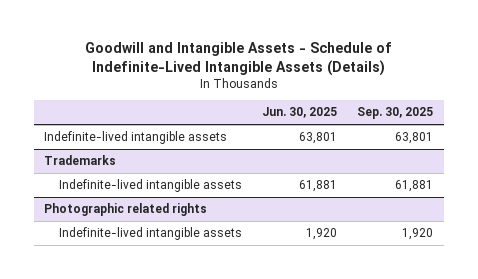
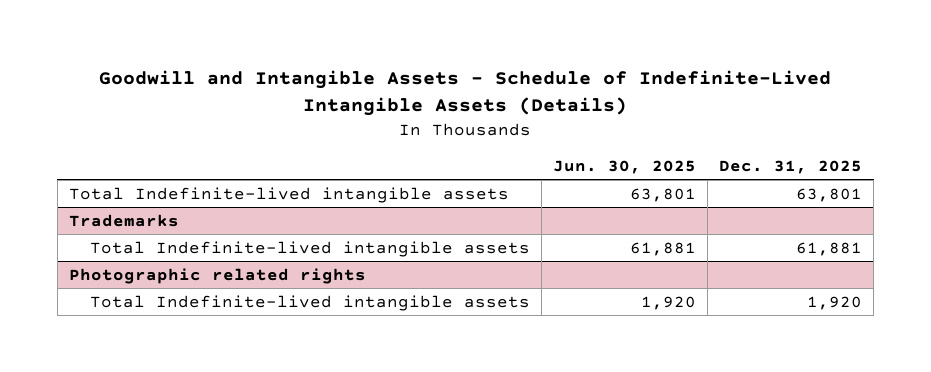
- | Jun. 30, 2025 | Sep. 30, 2025
+ | Jun. 30, 2025 | Dec. 31, 2025
- Indefinite-lived intangible assets | 63,801 | 63,801
+ Total Indefinite-lived intangible assets | 63,801 | 63,801
@ Trademarks
- Indefinite-lived intangible assets | 61,881 | 61,881
+ Total Indefinite-lived intangible assets | 61,881 | 61,881
@ Photographic related rights
- Indefinite-lived intangible assets | 1,920 | 1,920
+ Total Indefinite-lived intangible assets | 1,920 | 1,920

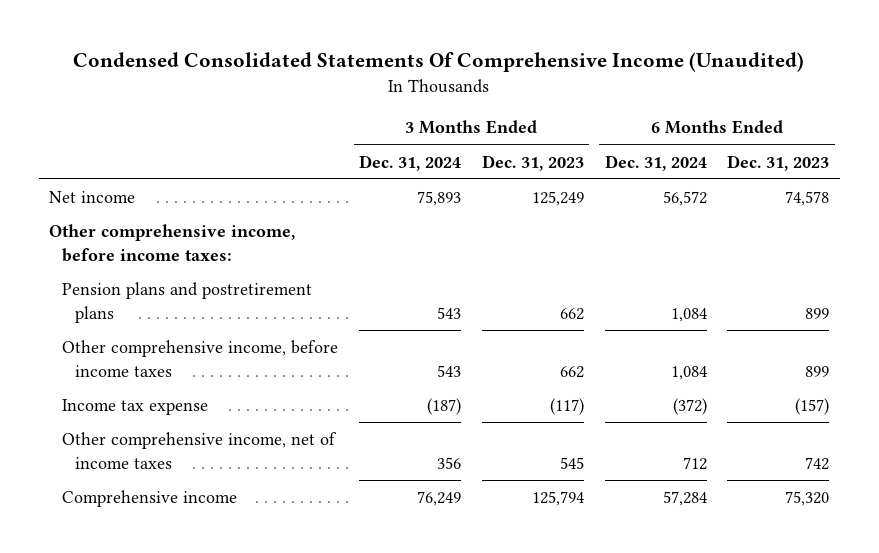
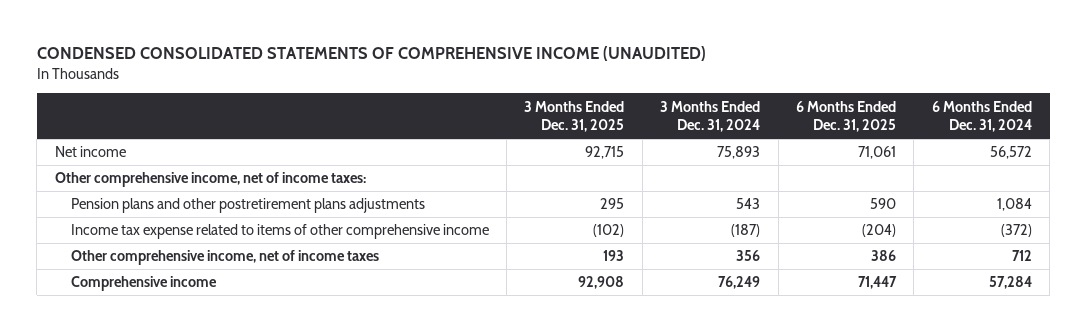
- Condensed Consolidated Statements Of Comprehensive Income (Unaudited)
+ CONDENSED CONSOLIDATED STATEMENTS OF COMPREHENSIVE INCOME (UNAUDITED)
- | 3 Months Ended Dec. 31, 2024 | 3 Months Ended Dec. 31, 2023 | 6 Months Ended Dec. 31, 2024 | 6 Months Ended Dec. 31, 2023
+ | 3 Months Ended Dec. 31, 2025 | 3 Months Ended Dec. 31, 2024 | 6 Months Ended Dec. 31, 2025 | 6 Months Ended Dec. 31, 2024
- Other comprehensive income, before income taxes:
- Pension plans and postretirement plans | 543 | 662 | 1,084 | 899
- Other comprehensive income, before income taxes | 543 | 662 | 1,084 | 899
- Income tax expense | (187) | (117) | (372) | (157)
+ Other comprehensive income, net of income taxes:
+ Pension plans and other postretirement plans adjustments | 295 | 543 | 590 | 1,084
+ Income tax expense related to items of other comprehensive income | (102) | (187) | (204) | (372)

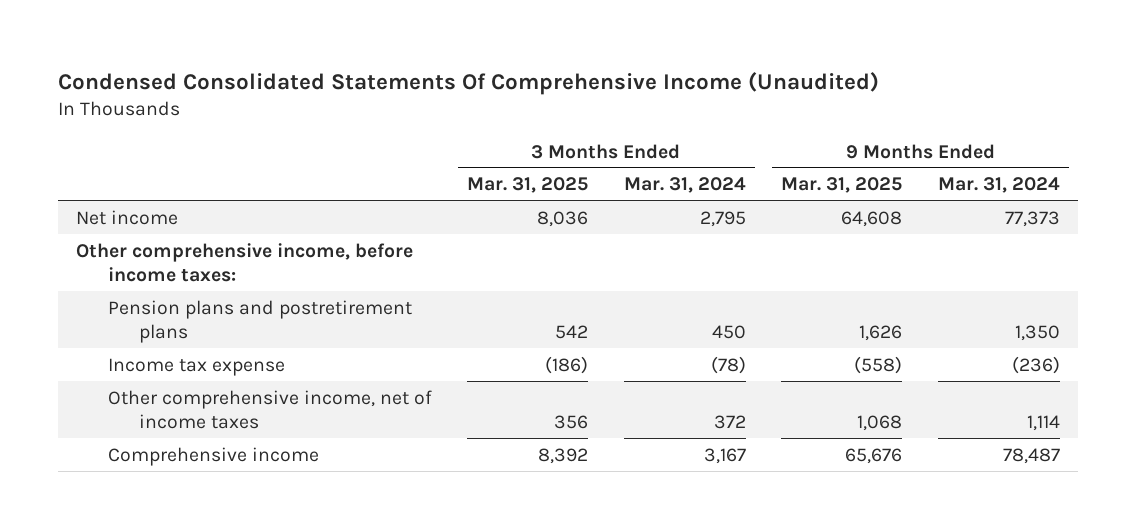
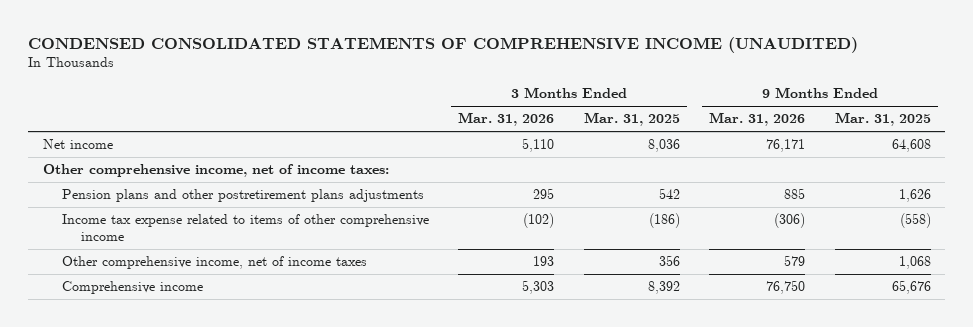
- Condensed Consolidated Statements Of Comprehensive Income (Unaudited)
+ CONDENSED CONSOLIDATED STATEMENTS OF COMPREHENSIVE INCOME (UNAUDITED)
- | 3 Months Ended Mar. 31, 2025 | 3 Months Ended Mar. 31, 2024 | 9 Months Ended Mar. 31, 2025 | 9 Months Ended Mar. 31, 2024
+ | 3 Months Ended Mar. 31, 2026 | 3 Months Ended Mar. 31, 2025 | 9 Months Ended Mar. 31, 2026 | 9 Months Ended Mar. 31, 2025
- Other comprehensive income, before income taxes:
- Pension plans and postretirement plans | 542 | 450 | 1,626 | 1,350
- Income tax expense | (186) | (78) | (558) | (236)
+ Other comprehensive income, net of income taxes:
+ Pension plans and other postretirement plans adjustments | 295 | 542 | 885 | 1,626
+ Income tax expense related to items of other comprehensive income | (102) | (186) | (306) | (558)

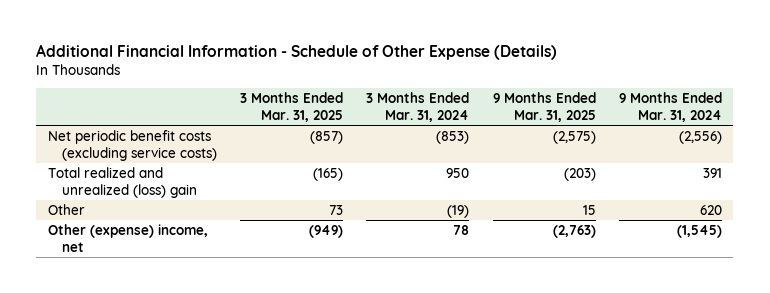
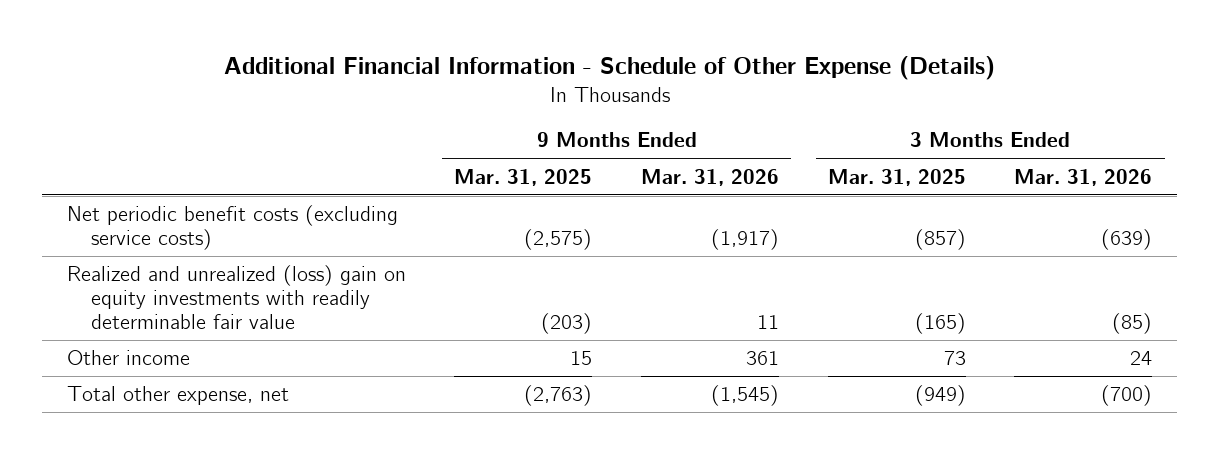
- | 3 Months Ended Mar. 31, 2025 | 3 Months Ended Mar. 31, 2024 | 9 Months Ended Mar. 31, 2025 | 9 Months Ended Mar. 31, 2024
+ | 9 Months Ended Mar. 31, 2025 | 9 Months Ended Mar. 31, 2026 | 3 Months Ended Mar. 31, 2025 | 3 Months Ended Mar. 31, 2026
- Total realized and unrealized (loss) gain | (165) | 950 | (203) | 391
- Other | 73 | (19) | 15 | 620
- Other (expense) income, net | (949) | 78 | (2,763) | (1,545)
+ Realized and unrealized (loss) gain on equity investments with readily determinable fair value | (203) | 11 | (165) | (85)
+ Other income | 15 | 361 | 73 | 24
+ Total other expense, net | (2,763) | (1,545) | (949) | (700)

